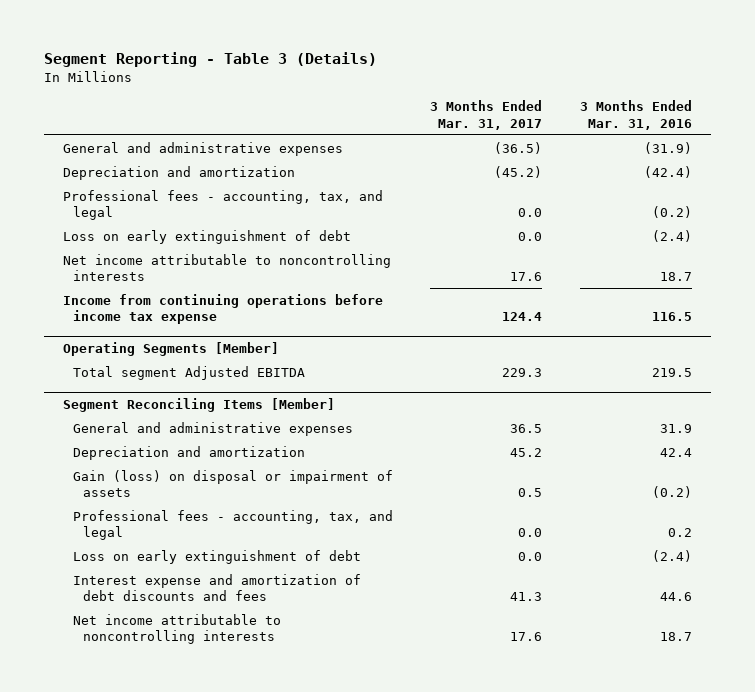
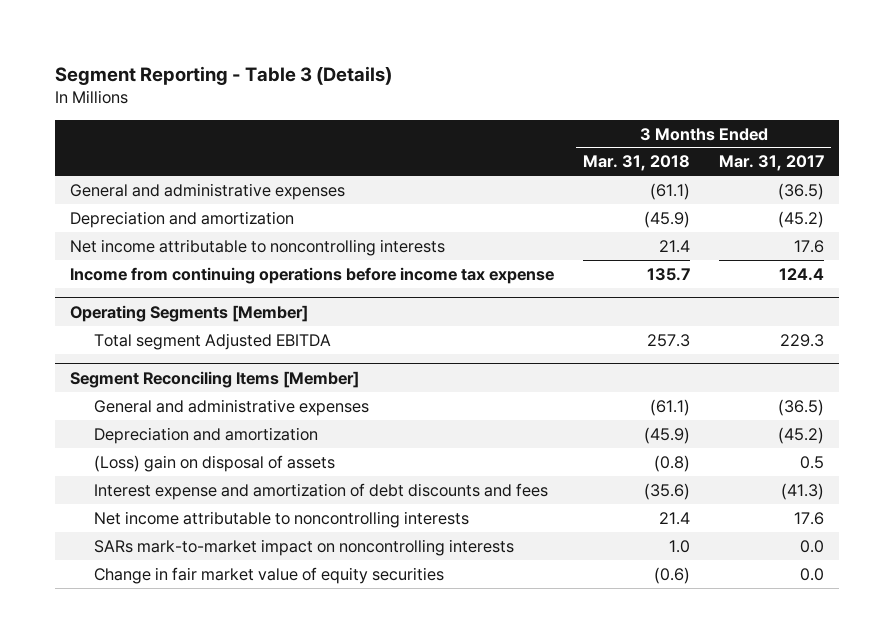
- | 3 Months Ended Mar. 31, 2017 | 3 Months Ended Mar. 31, 2016
+ | 3 Months Ended Mar. 31, 2018 | 3 Months Ended Mar. 31, 2017
- Professional fees - accounting, tax, and legal | 0.0 | (0.2)
- Loss on early extinguishment of debt | 0.0 | (2.4)
@ Segment Reconciling Items [Member]
- General and administrative expenses | 36.5 | 31.9
- Depreciation and amortization | 45.2 | 42.4
- Gain (loss) on disposal or impairment of assets | 0.5 | (0.2)
- Professional fees - accounting, tax, and legal | 0.0 | 0.2
- Loss on early extinguishment of debt | 0.0 | (2.4)
- Interest expense and amortization of debt discounts and fees | 41.3 | 44.6
+ General and administrative expenses | (61.1) | (36.5)
+ Depreciation and amortization | (45.9) | (45.2)
+ (Loss) gain on disposal of assets | (0.8) | 0.5
+ Interest expense and amortization of debt discounts and fees | (35.6) | (41.3)
+ SARs mark-to-market impact on noncontrolling interests | 1.0 | 0.0
+ Change in fair market value of equity securities | (0.6) | 0.0

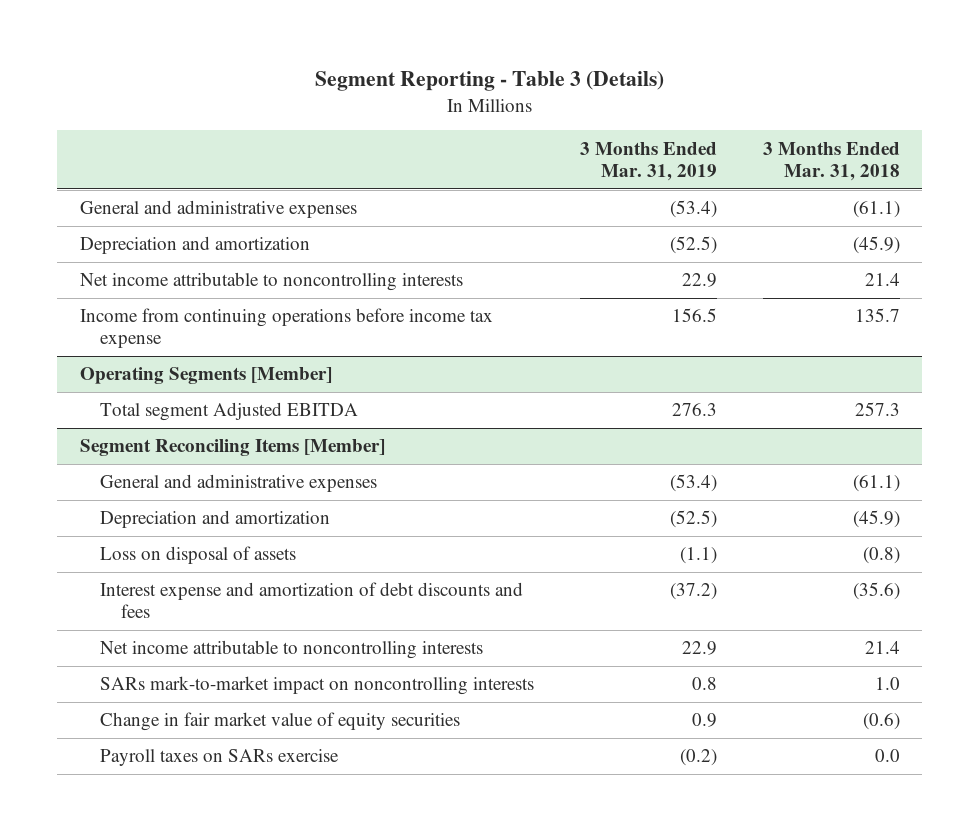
- | 3 Months Ended Mar. 31, 2018 | 3 Months Ended Mar. 31, 2017
+ | 3 Months Ended Mar. 31, 2019 | 3 Months Ended Mar. 31, 2018
@ Segment Reconciling Items [Member]
- (Loss) gain on disposal of assets | (0.8) | 0.5
+ Loss on disposal of assets | (1.1) | (0.8)
+ Payroll taxes on SARs exercise | (0.2) | 0.0

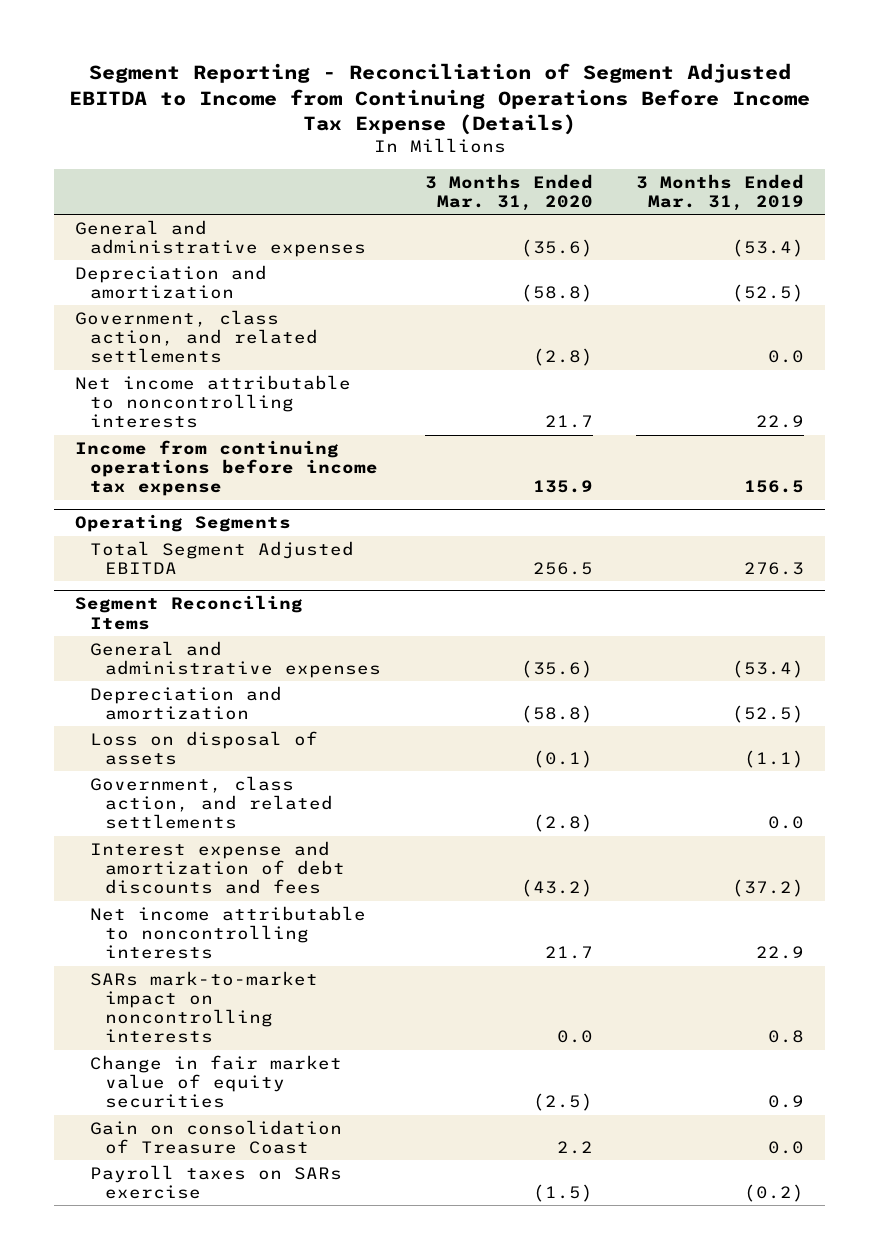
- Segment Reporting - Table 3 (Details)
+ Segment Reporting - Reconciliation of Segment Adjusted EBITDA to Income from Continuing Operations Before Income Tax Expense (Details)
- | 3 Months Ended Mar. 31, 2019 | 3 Months Ended Mar. 31, 2018
+ | 3 Months Ended Mar. 31, 2020 | 3 Months Ended Mar. 31, 2019
+ Government, class action, and related settlements | (2.8) | 0.0
- Operating Segments [Member]
- Total segment Adjusted EBITDA | 276.3 | 257.3
- Segment Reconciling Items [Member]
+ Operating Segments
+ Total Segment Adjusted EBITDA | 256.5 | 276.3
+ Segment Reconciling Items
+ Government, class action, and related settlements | (2.8) | 0.0
+ Gain on consolidation of Treasure Coast | 2.2 | 0.0

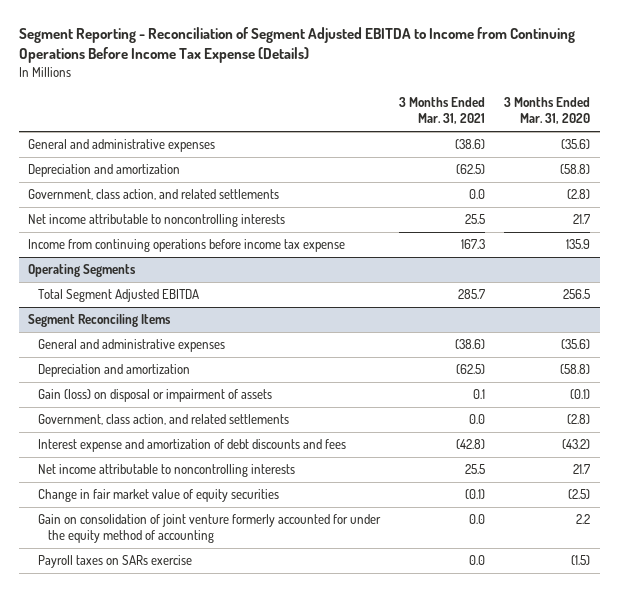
- | 3 Months Ended Mar. 31, 2020 | 3 Months Ended Mar. 31, 2019
+ | 3 Months Ended Mar. 31, 2021 | 3 Months Ended Mar. 31, 2020
@ Segment Reconciling Items
- Loss on disposal of assets | (0.1) | (1.1)
+ Gain (loss) on disposal or impairment of assets | 0.1 | (0.1)
- SARs mark-to-market impact on noncontrolling interests | 0.0 | 0.8
- Gain on consolidation of Treasure Coast | 2.2 | 0.0
+ Gain on consolidation of joint venture formerly accounted for under the equity method of accounting | 0.0 | 2.2

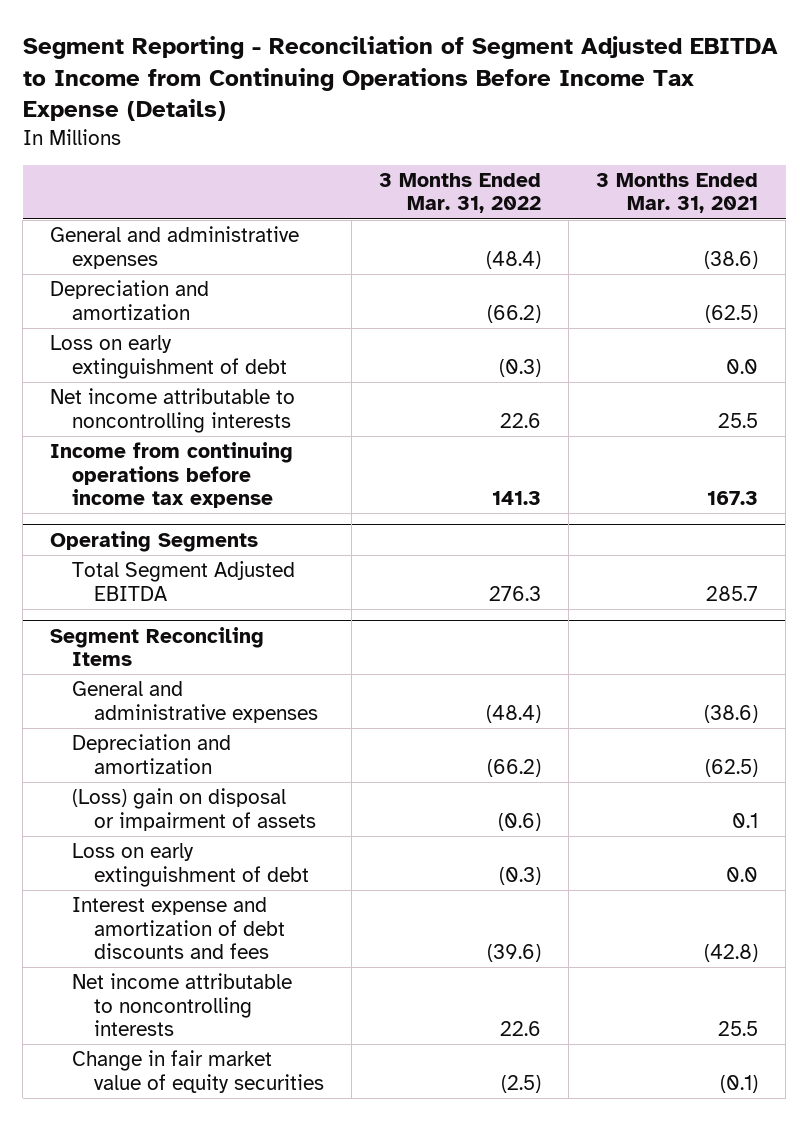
- | 3 Months Ended Mar. 31, 2021 | 3 Months Ended Mar. 31, 2020
+ | 3 Months Ended Mar. 31, 2022 | 3 Months Ended Mar. 31, 2021
- Government, class action, and related settlements | 0.0 | (2.8)
+ Loss on early extinguishment of debt | (0.3) | 0.0
@ Segment Reconciling Items
- Gain (loss) on disposal or impairment of assets | 0.1 | (0.1)
- Government, class action, and related settlements | 0.0 | (2.8)
+ (Loss) gain on disposal or impairment of assets | (0.6) | 0.1
+ Loss on early extinguishment of debt | (0.3) | 0.0
- Gain on consolidation of joint venture formerly accounted for under the equity method of accounting | 0.0 | 2.2
- Payroll taxes on SARs exercise | 0.0 | (1.5)

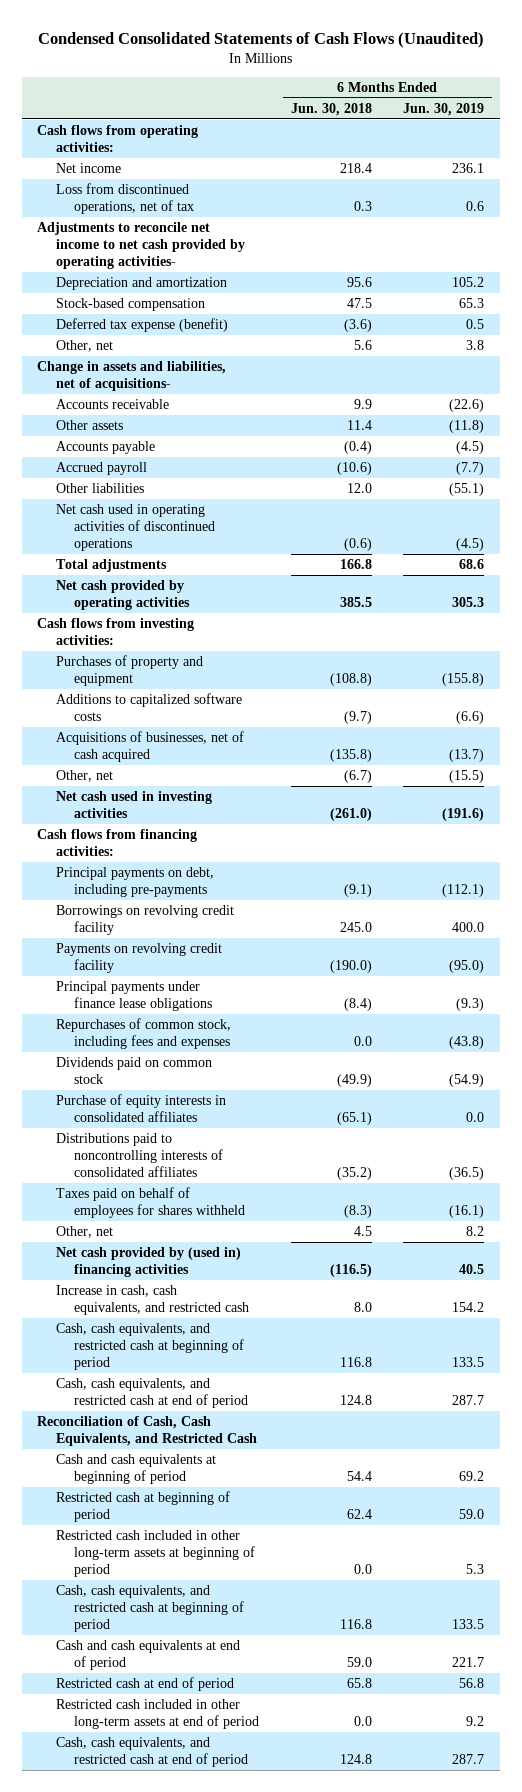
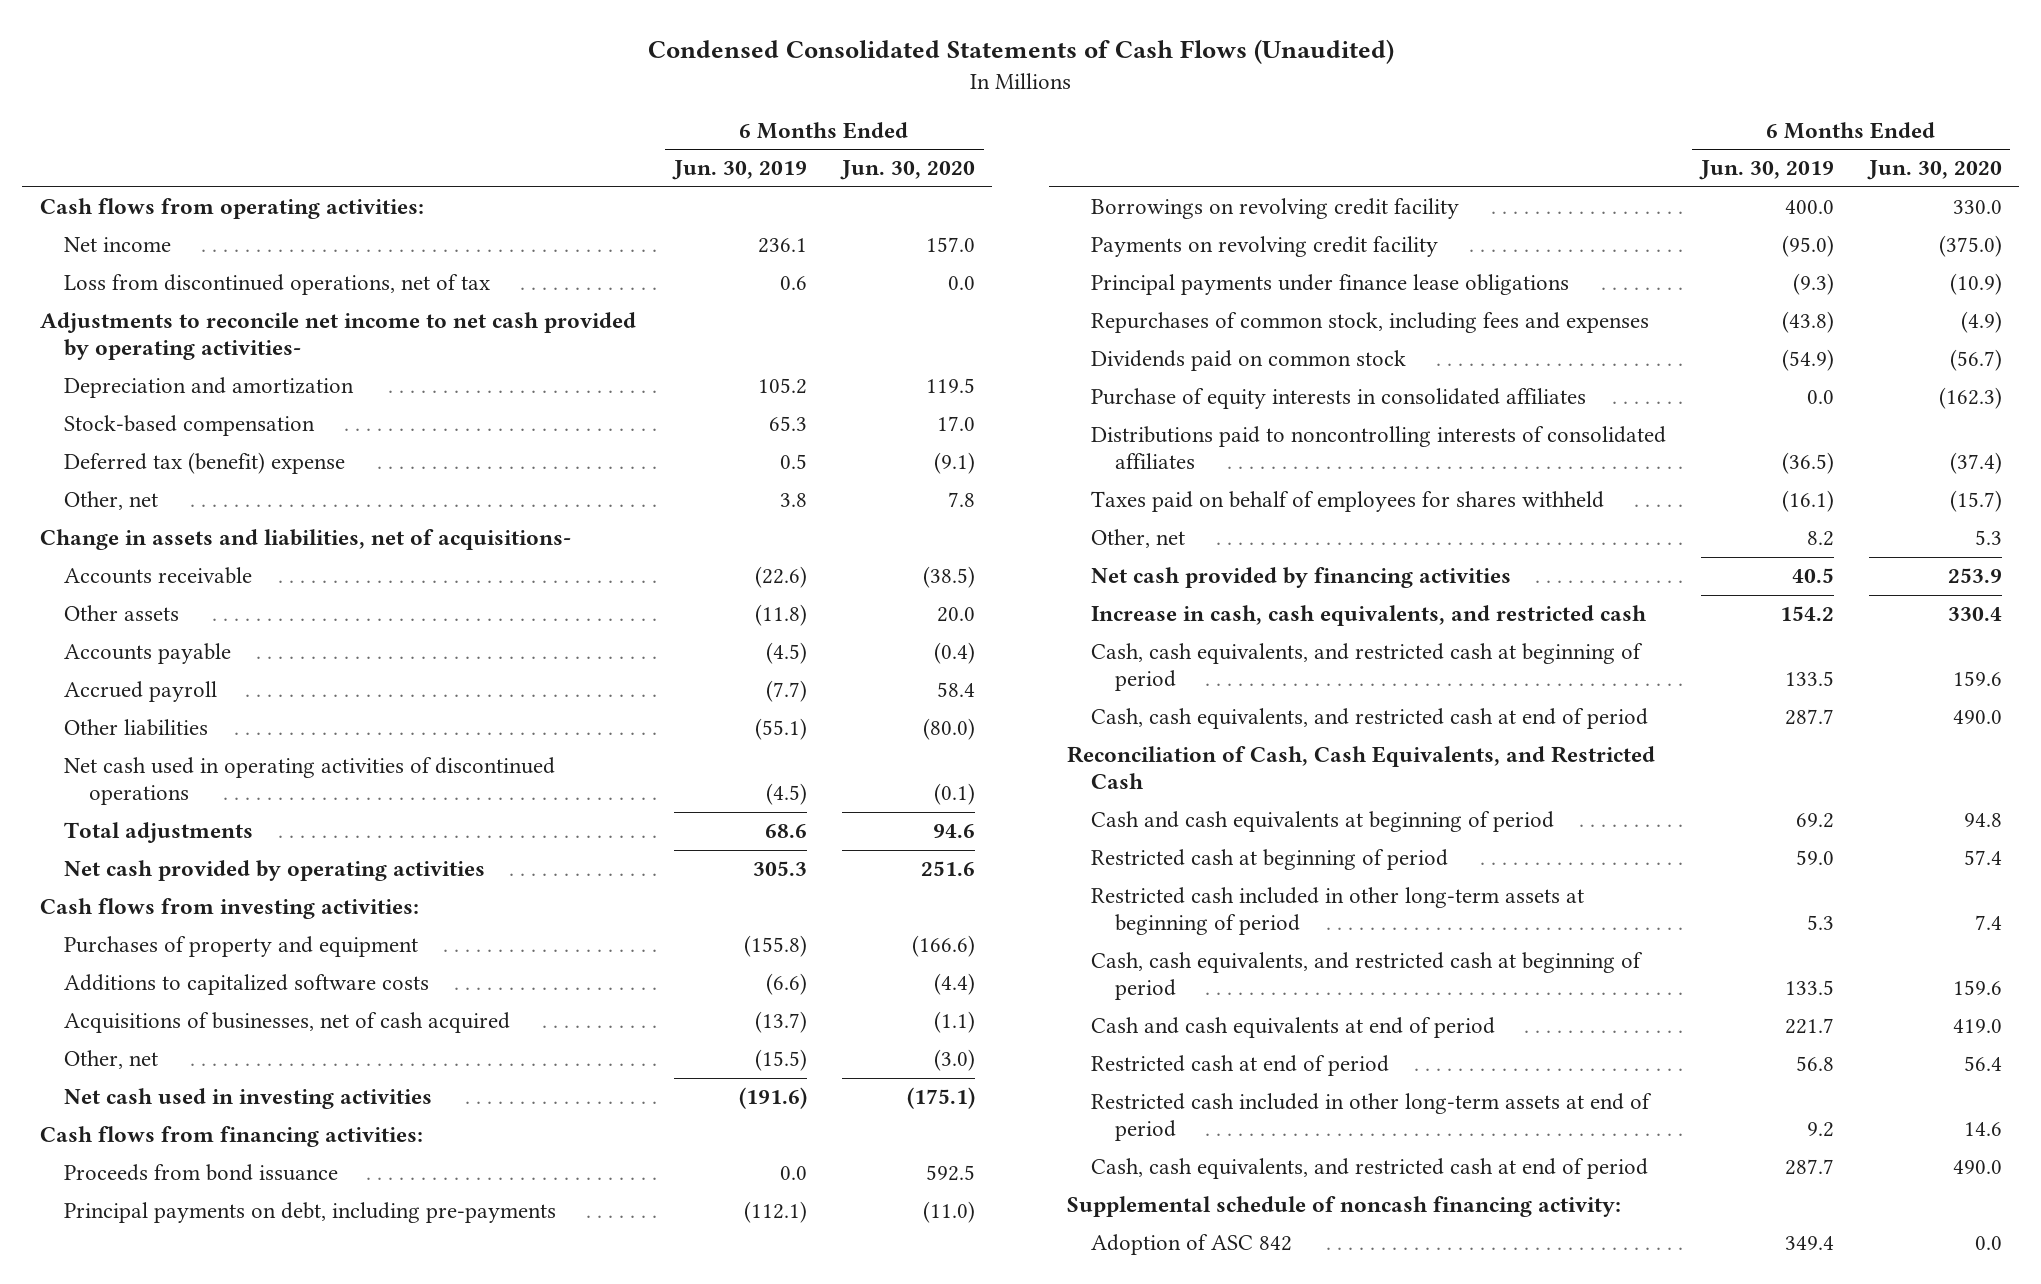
- | 6 Months Ended Jun. 30, 2018 | 6 Months Ended Jun. 30, 2019
+ | 6 Months Ended Jun. 30, 2019 | 6 Months Ended Jun. 30, 2020
- Deferred tax expense (benefit) | (3.6) | 0.5
+ Deferred tax (benefit) expense | 0.5 | (9.1)
+ Proceeds from bond issuance | 0.0 | 592.5
- Net cash provided by (used in) financing activities | (116.5) | 40.5
+ Net cash provided by financing activities | 40.5 | 253.9
+ Supplemental schedule of noncash financing activity:
+ Adoption of ASC 842 | 349.4 | 0.0

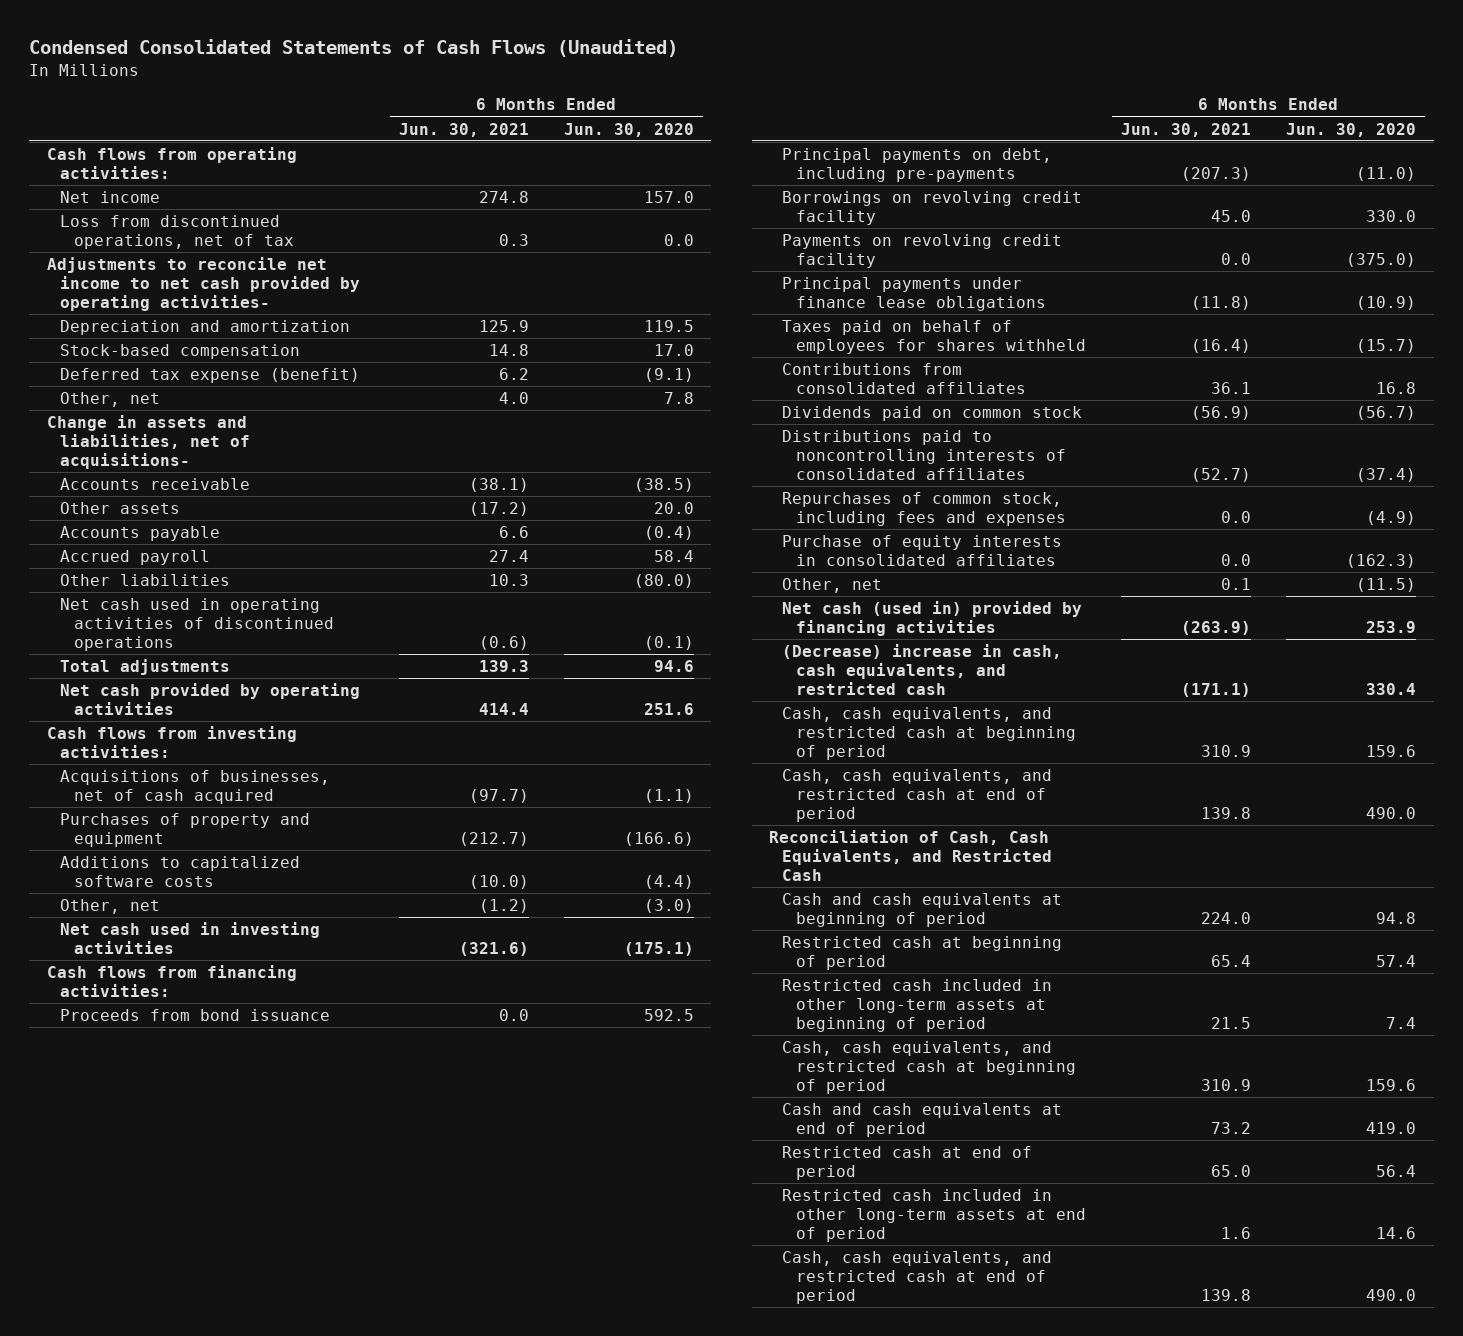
- | 6 Months Ended Jun. 30, 2019 | 6 Months Ended Jun. 30, 2020
+ | 6 Months Ended Jun. 30, 2021 | 6 Months Ended Jun. 30, 2020
- Deferred tax (benefit) expense | 0.5 | (9.1)
+ Deferred tax expense (benefit) | 6.2 | (9.1)
moved up: Acquisitions of businesses, net of cash acquired | (97.7) | (1.1)
moved up: Taxes paid on behalf of employees for shares withheld | (16.4) | (15.7)
+ Contributions from consolidated affiliates | 36.1 | 16.8
- Other, net | 8.2 | 5.3
- Net cash provided by financing activities | 40.5 | 253.9
- Increase in cash, cash equivalents, and restricted cash | 154.2 | 330.4
moved down: Repurchases of common stock, including fees and expenses | 0.0 | (4.9)
moved down: Purchase of equity interests in consolidated affiliates | 0.0 | (162.3)
+ Other, net | 0.1 | (11.5)
+ Net cash (used in) provided by financing activities | (263.9) | 253.9
+ (Decrease) increase in cash, cash equivalents, and restricted cash | (171.1) | 330.4
- Supplemental schedule of noncash financing activity:
- Adoption of ASC 842 | 349.4 | 0.0

